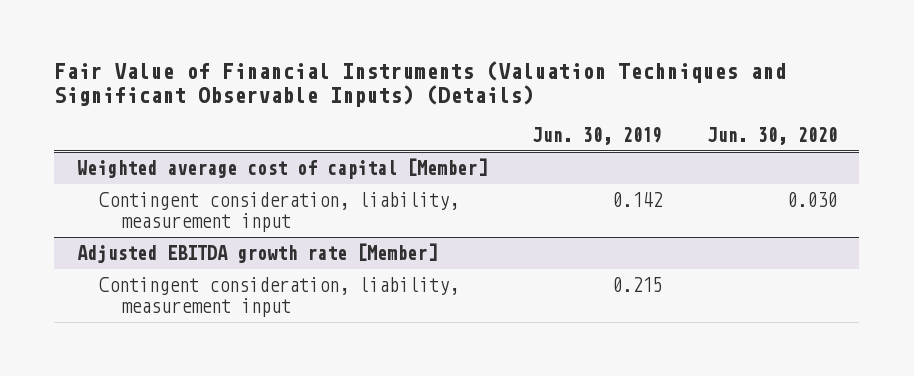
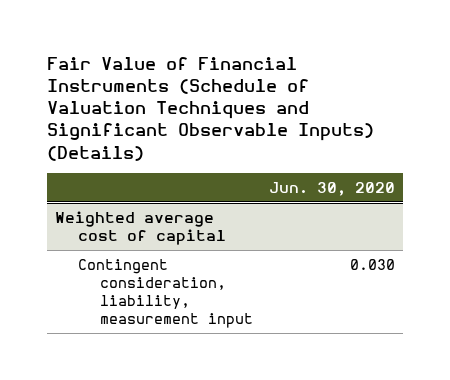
- Fair Value of Financial Instruments (Valuation Techniques and Significant Observable Inputs) (Details)
+ Fair Value of Financial Instruments (Schedule of Valuation Techniques and Significant Observable Inputs) (Details)
- | Jun. 30, 2019 | Jun. 30, 2020
+ | Jun. 30, 2020
- Weighted average cost of capital [Member]
+ Weighted average cost of capital
- Adjusted EBITDA growth rate [Member]
- Contingent consideration, liability, measurement input | 0.215 |

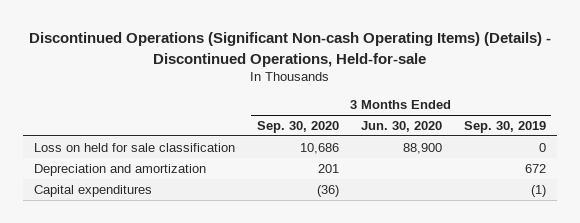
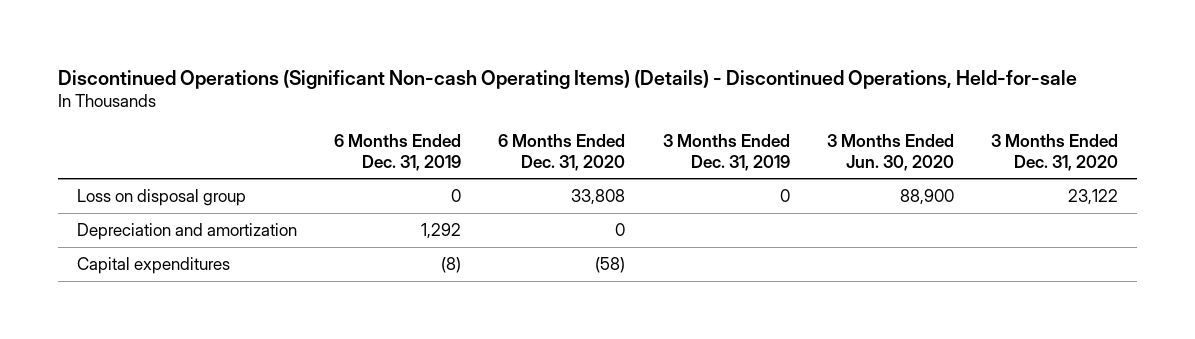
- | 3 Months Ended Sep. 30, 2020 | 3 Months Ended Jun. 30, 2020 | 3 Months Ended Sep. 30, 2019
+ | 6 Months Ended Dec. 31, 2019 | 6 Months Ended Dec. 31, 2020 | 3 Months Ended Dec. 31, 2019 | 3 Months Ended Jun. 30, 2020 | 3 Months Ended Dec. 31, 2020
- Loss on held for sale classification | 10,686 | 88,900 | 0
+ Loss on disposal group | 0 | 33,808 | 0 | 88,900 | 23,122

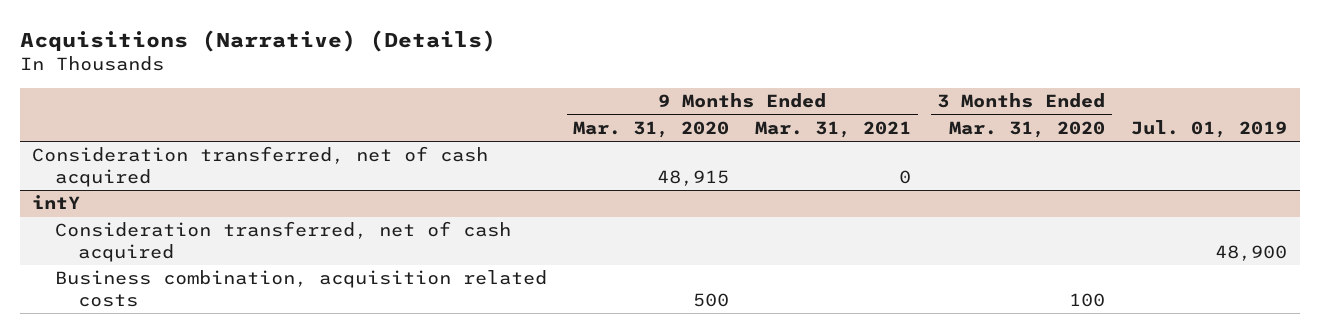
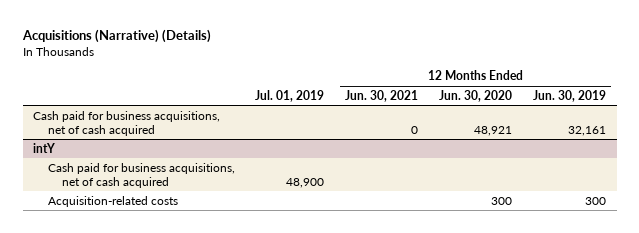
- | 9 Months Ended Mar. 31, 2020 | 9 Months Ended Mar. 31, 2021 | 3 Months Ended Mar. 31, 2020 | Jul. 01, 2019
+ | Jul. 01, 2019 | 12 Months Ended Jun. 30, 2021 | 12 Months Ended Jun. 30, 2020 | 12 Months Ended Jun. 30, 2019
- Consideration transferred, net of cash acquired | 48,915 | 0 | |
+ Cash paid for business acquisitions, net of cash acquired | | 0 | 48,921 | 32,161
@ intY
- Consideration transferred, net of cash acquired | | | | 48,900
- Business combination, acquisition related costs | 500 | | 100 |
+ Cash paid for business acquisitions, net of cash acquired | 48,900 | | |
+ Acquisition-related costs | | | 300 | 300

